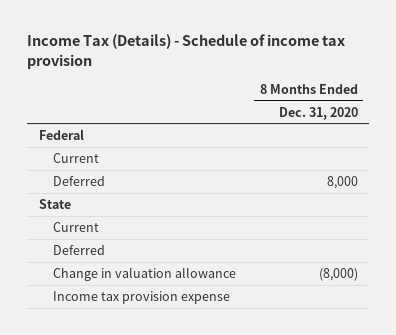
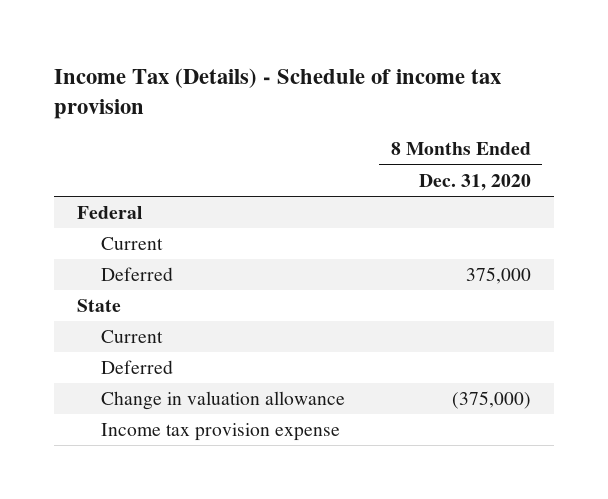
- Deferred | 8,000
+ Deferred | 375,000
- Change in valuation allowance | (8,000)
+ Change in valuation allowance | (375,000)

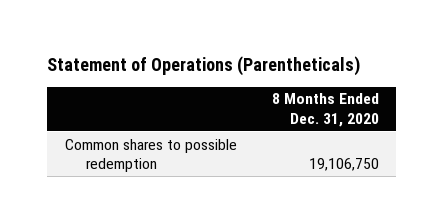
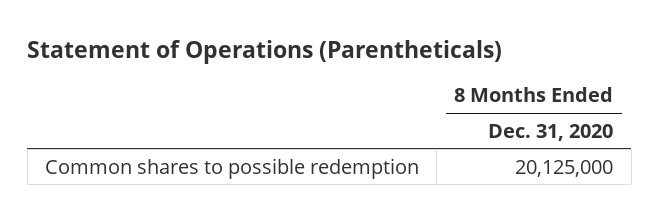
- Common shares to possible redemption | 19,106,750
+ Common shares to possible redemption | 20,125,000

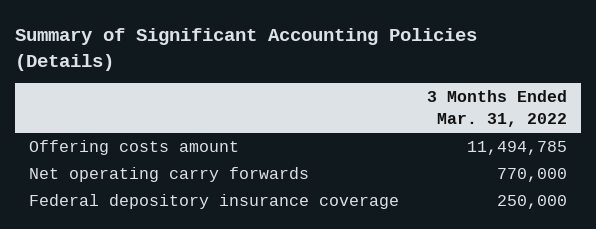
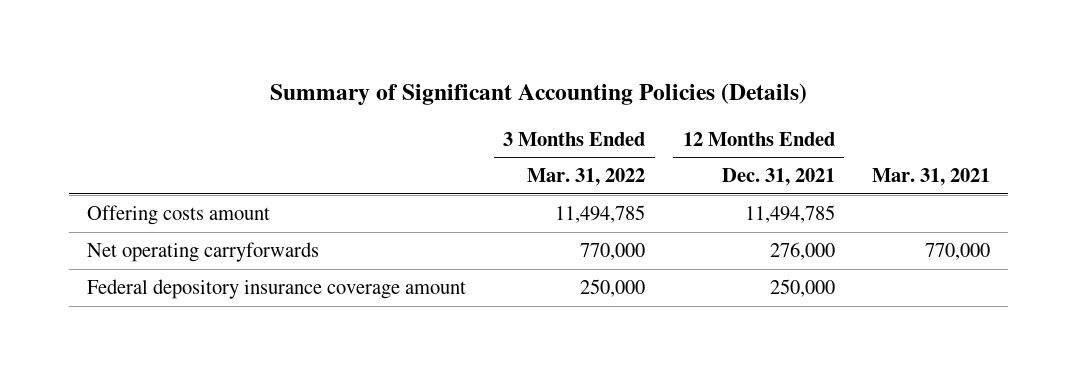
- | 3 Months Ended Mar. 31, 2022
+ | 3 Months Ended Mar. 31, 2022 | 12 Months Ended Dec. 31, 2021 | Mar. 31, 2021
- Net operating carry forwards | 770,000
- Federal depository insurance coverage | 250,000
+ Net operating carryforwards | 770,000 | 276,000 | 770,000
+ Federal depository insurance coverage amount | 250,000 | 250,000 |

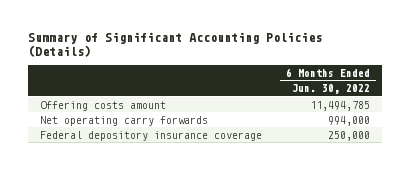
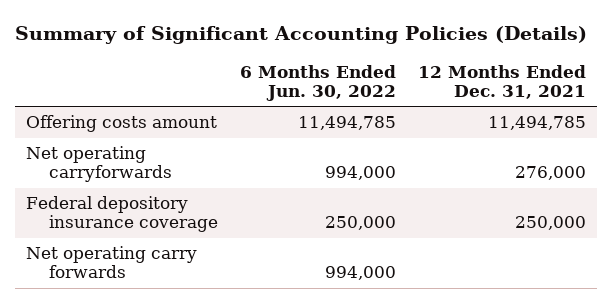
- | 6 Months Ended Jun. 30, 2022
+ | 6 Months Ended Jun. 30, 2022 | 12 Months Ended Dec. 31, 2021
+ Net operating carryforwards | 994,000 | 276,000
moved down: Net operating carry forwards | 994,000 |

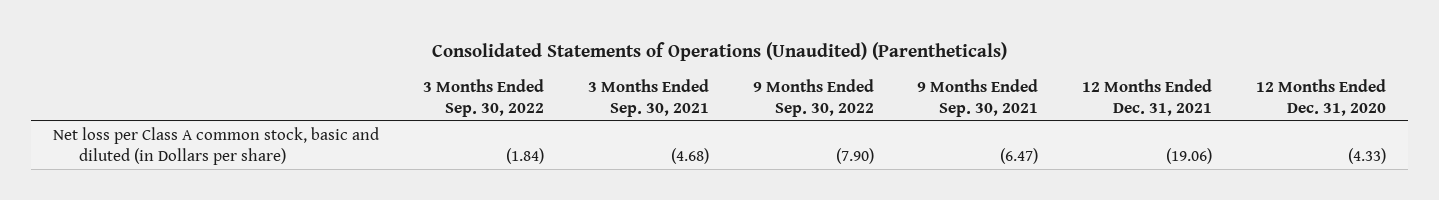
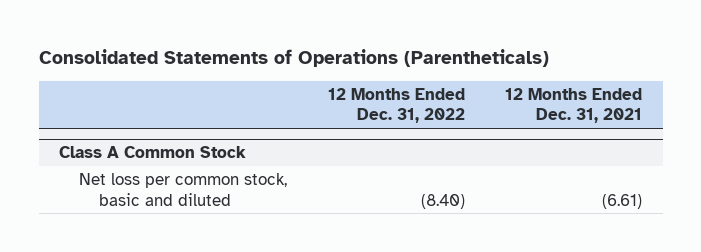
- Consolidated Statements of Operations (Unaudited) (Parentheticals)
+ Consolidated Statements of Operations (Parentheticals)
- | 3 Months Ended Sep. 30, 2022 | 3 Months Ended Sep. 30, 2021 | 9 Months Ended Sep. 30, 2022 | 9 Months Ended Sep. 30, 2021 | 12 Months Ended Dec. 31, 2021 | 12 Months Ended Dec. 31, 2020
+ | 12 Months Ended Dec. 31, 2022 | 12 Months Ended Dec. 31, 2021
- Net loss per Class A common stock, basic and diluted (in Dollars per share) | (1.84) | (4.68) | (7.90) | (6.47) | (19.06) | (4.33)
+ Class A Common Stock
+ Net loss per common stock, basic and diluted | (8.40) | (6.61)

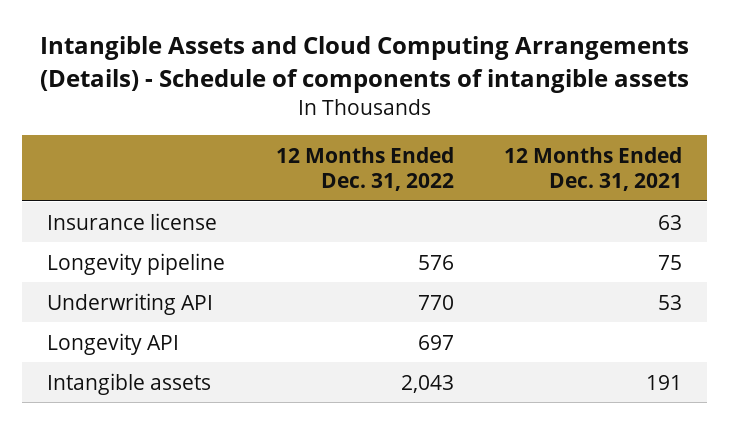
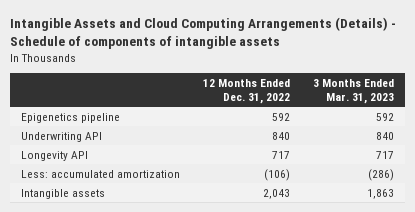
- | 12 Months Ended Dec. 31, 2022 | 12 Months Ended Dec. 31, 2021
+ | 12 Months Ended Dec. 31, 2022 | 3 Months Ended Mar. 31, 2023
- Insurance license | | 63
- Longevity pipeline | 576 | 75
- Underwriting API | 770 | 53
- Longevity API | 697 |
+ Epigenetics pipeline | 592 | 592
+ Underwriting API | 840 | 840
+ Longevity API | 717 | 717
+ Less: accumulated amortization | (106) | (286)

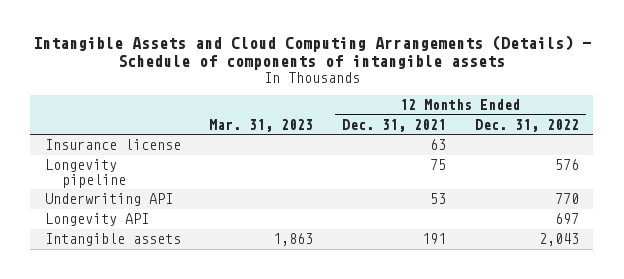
- | 12 Months Ended Dec. 31, 2022 | 3 Months Ended Mar. 31, 2023
+ | Mar. 31, 2023 | 12 Months Ended Dec. 31, 2021 | 12 Months Ended Dec. 31, 2022
- Epigenetics pipeline | 592 | 592
- Underwriting API | 840 | 840
- Longevity API | 717 | 717
- Less: accumulated amortization | (106) | (286)
+ Insurance license | | 63 |
+ Longevity pipeline | | 75 | 576
+ Underwriting API | | 53 | 770
+ Longevity API | | | 697

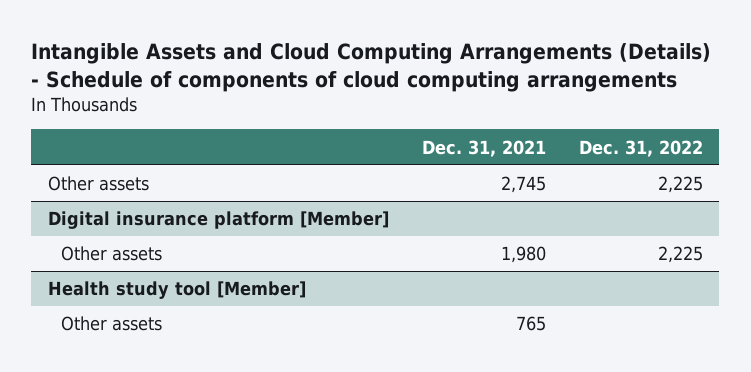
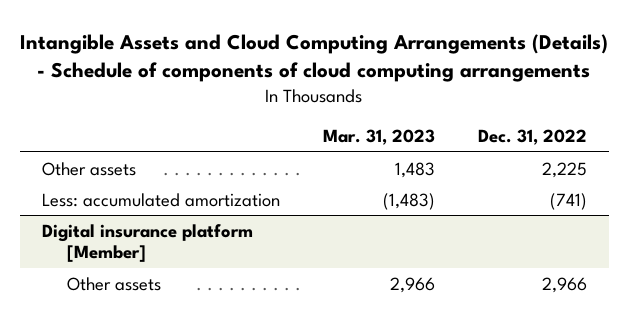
- | Dec. 31, 2021 | Dec. 31, 2022
+ | Mar. 31, 2023 | Dec. 31, 2022
+ Less: accumulated amortization | (1,483) | (741)
@ Digital insurance platform [Member]
- Other assets | 1,980 | 2,225
- Health study tool [Member]
- Other assets | 765 |
@ Digital insurance platform [Member]
+ Other assets | 2,966 | 2,966

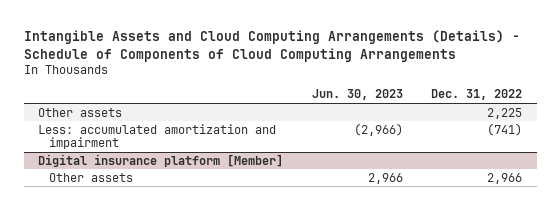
- Intangible Assets and Cloud Computing Arrangements (Details) - Schedule of components of cloud computing arrangements
+ Intangible Assets and Cloud Computing Arrangements (Details) - Schedule of Components of Cloud Computing Arrangements
- | Mar. 31, 2023 | Dec. 31, 2022
+ | Jun. 30, 2023 | Dec. 31, 2022
- Less: accumulated amortization | (1,483) | (741)
+ Less: accumulated amortization and impairment | (2,966) | (741)

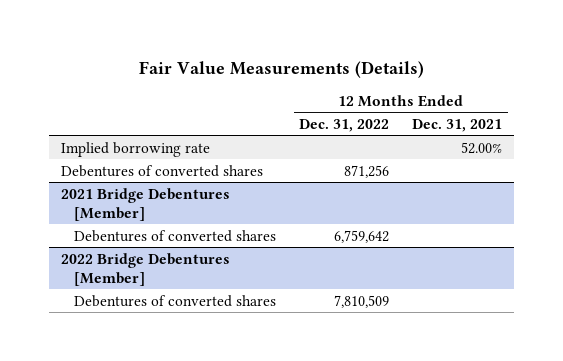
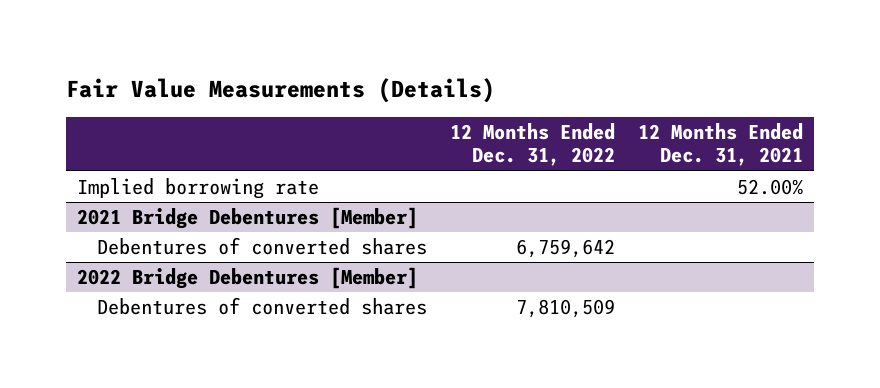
- Debentures of converted shares | 871,256 |

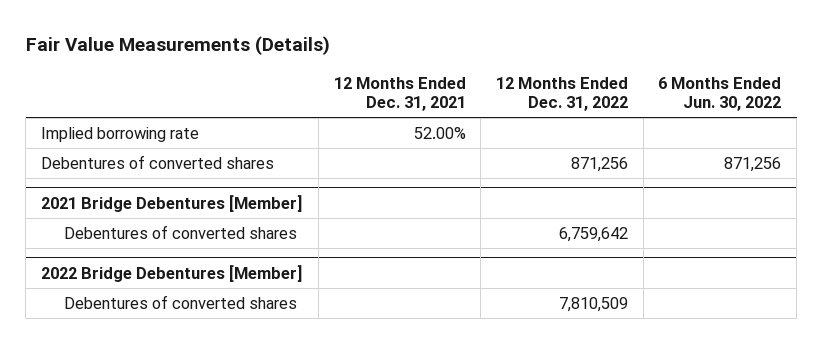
- | 12 Months Ended Dec. 31, 2022 | 12 Months Ended Dec. 31, 2021
+ | 12 Months Ended Dec. 31, 2021 | 12 Months Ended Dec. 31, 2022 | 6 Months Ended Jun. 30, 2022
+ Debentures of converted shares | | 871,256 | 871,256

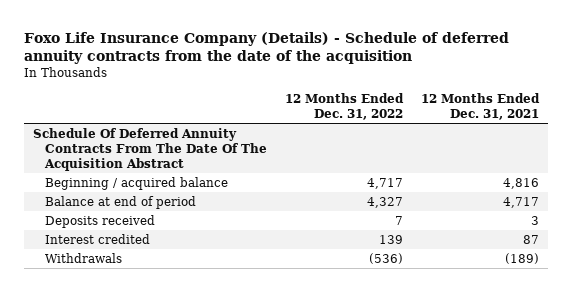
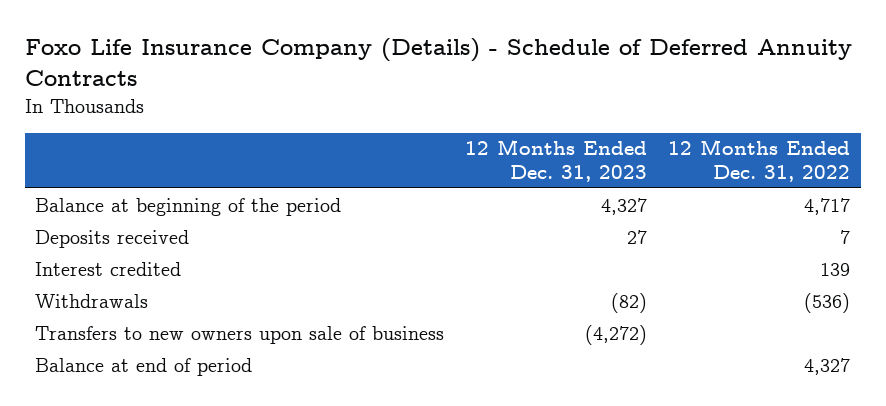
- Foxo Life Insurance Company (Details) - Schedule of deferred annuity contracts from the date of the acquisition
+ Foxo Life Insurance Company (Details) - Schedule of Deferred Annuity Contracts
- | 12 Months Ended Dec. 31, 2022 | 12 Months Ended Dec. 31, 2021
+ | 12 Months Ended Dec. 31, 2023 | 12 Months Ended Dec. 31, 2022
- Schedule Of Deferred Annuity Contracts From The Date Of The Acquisition Abstract
- Beginning / acquired balance | 4,717 | 4,816
+ Balance at beginning of the period | 4,327 | 4,717
+ Transfers to new owners upon sale of business | (4,272) |
moved down: Balance at end of period | | 4,327

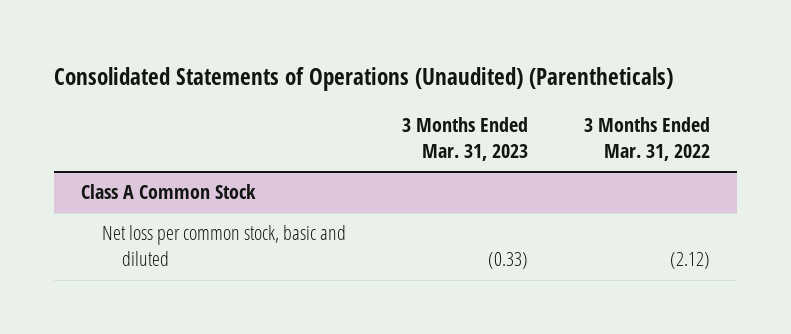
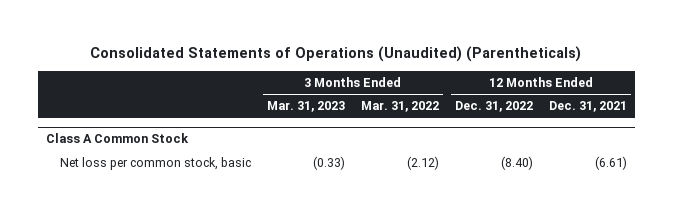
- | 3 Months Ended Mar. 31, 2023 | 3 Months Ended Mar. 31, 2022
+ | 3 Months Ended Mar. 31, 2023 | 3 Months Ended Mar. 31, 2022 | 12 Months Ended Dec. 31, 2022 | 12 Months Ended Dec. 31, 2021
@ Class A Common Stock
- Net loss per common stock, basic and diluted | (0.33) | (2.12)
+ Net loss per common stock, basic | (0.33) | (2.12) | (8.40) | (6.61)

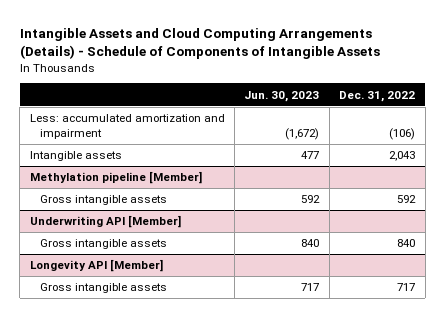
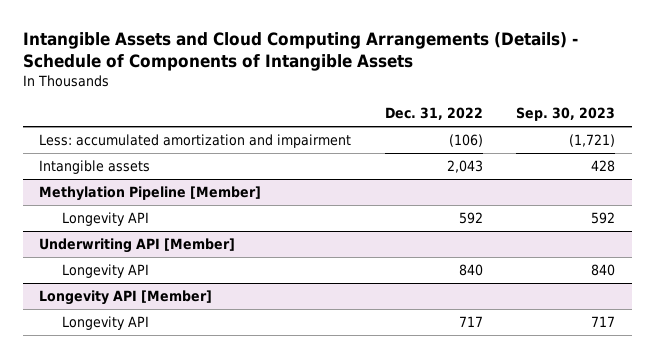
- | Jun. 30, 2023 | Dec. 31, 2022
+ | Dec. 31, 2022 | Sep. 30, 2023
- Methylation pipeline [Member]
- Gross intangible assets | 592 | 592
+ Methylation Pipeline [Member]
+ Longevity API | 592 | 592
@ Underwriting API [Member]
- Gross intangible assets | 840 | 840
+ Longevity API | 840 | 840
@ Longevity API [Member]
- Gross intangible assets | 717 | 717
+ Longevity API | 717 | 717

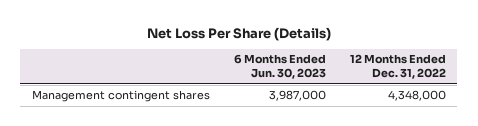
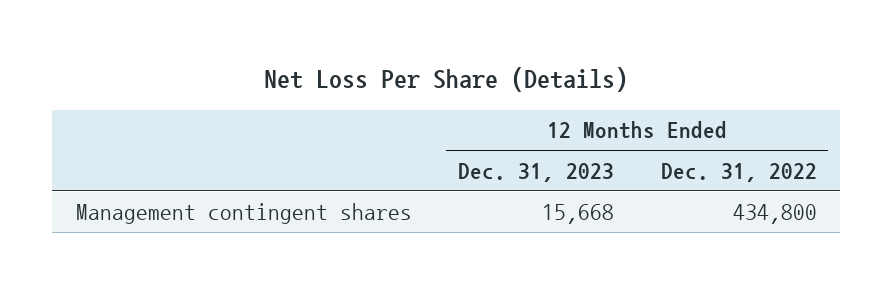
- | 6 Months Ended Jun. 30, 2023 | 12 Months Ended Dec. 31, 2022
+ | 12 Months Ended Dec. 31, 2023 | 12 Months Ended Dec. 31, 2022
- Management contingent shares | 3,987,000 | 4,348,000
+ Management contingent shares | 15,668 | 434,800

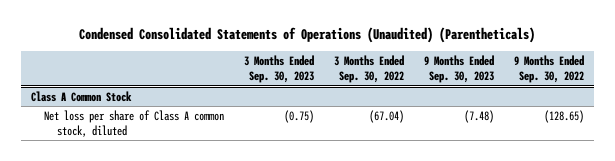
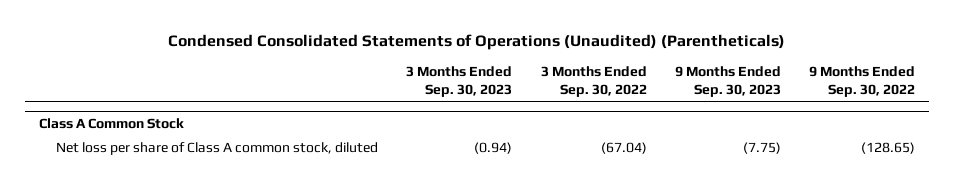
@ Class A Common Stock
- Net loss per share of Class A common stock, diluted | (0.75) | (67.04) | (7.48) | (128.65)
+ Net loss per share of Class A common stock, diluted | (0.94) | (67.04) | (7.75) | (128.65)

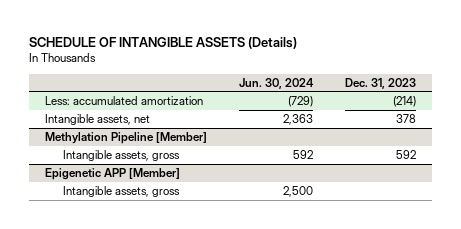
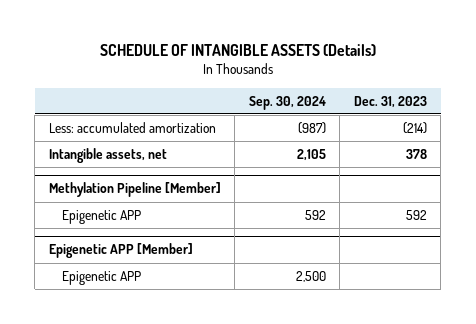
- | Jun. 30, 2024 | Dec. 31, 2023
+ | Sep. 30, 2024 | Dec. 31, 2023
@ Methylation Pipeline [Member]
- Intangible assets, gross | 592 | 592
+ Epigenetic APP | 592 | 592
@ Epigenetic APP [Member]
- Intangible assets, gross | 2,500 |
+ Epigenetic APP | 2,500 |

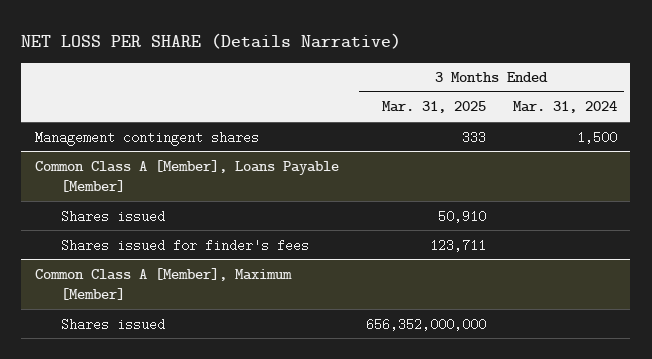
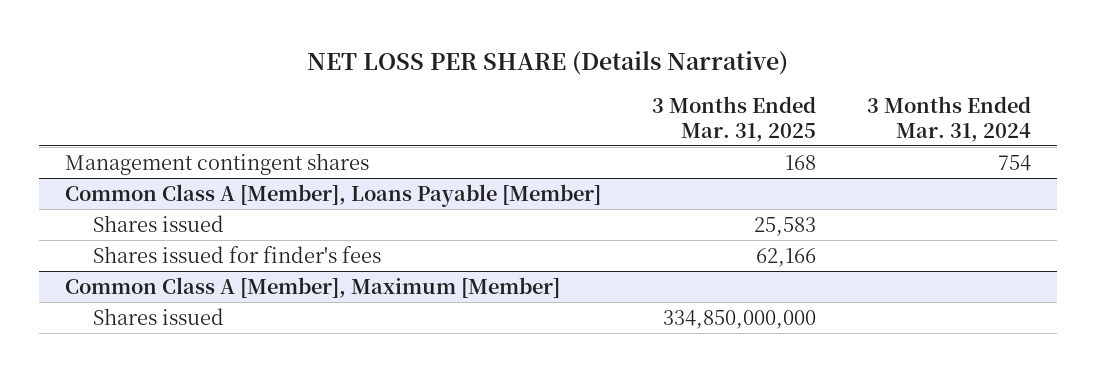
- Management contingent shares | 333 | 1,500
+ Management contingent shares | 168 | 754
@ Common Class A [Member], Loans Payable [Member]
- Shares issued | 50,910 |
- Shares issued for finder's fees | 123,711 |
+ Shares issued | 25,583 |
+ Shares issued for finder's fees | 62,166 |
@ Common Class A [Member], Maximum [Member]
- Shares issued | 656,352,000,000 |
+ Shares issued | 334,850,000,000 |

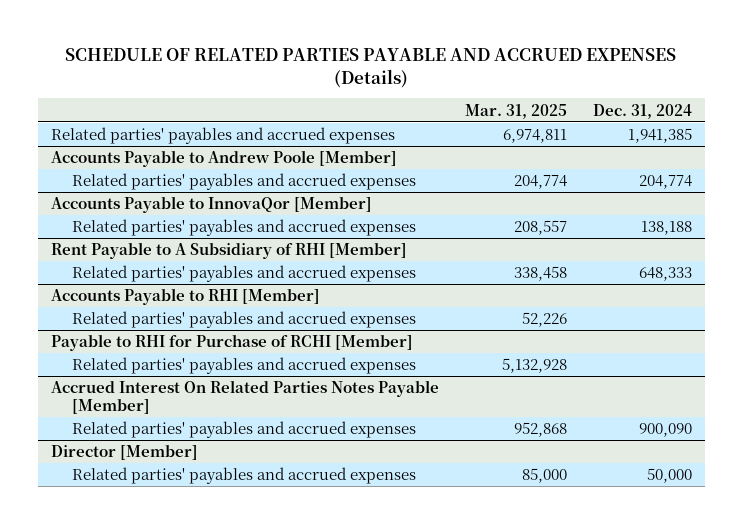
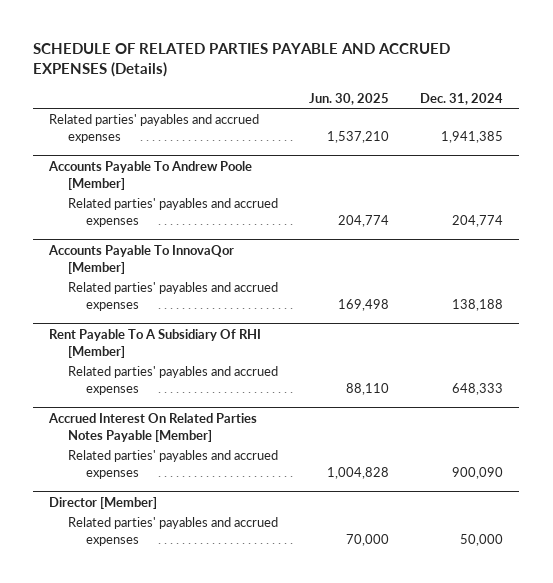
- | Mar. 31, 2025 | Dec. 31, 2024
+ | Jun. 30, 2025 | Dec. 31, 2024
- Accounts Payable to Andrew Poole [Member]
+ Accounts Payable To Andrew Poole [Member]
- Accounts Payable to InnovaQor [Member]
+ Accounts Payable To InnovaQor [Member]
- Rent Payable to A Subsidiary of RHI [Member]
+ Rent Payable To A Subsidiary Of RHI [Member]
- Accounts Payable to RHI [Member]
- Related parties' payables and accrued expenses | 52,226 |
- Payable to RHI for Purchase of RCHI [Member]
- Related parties' payables and accrued expenses | 5,132,928 |

